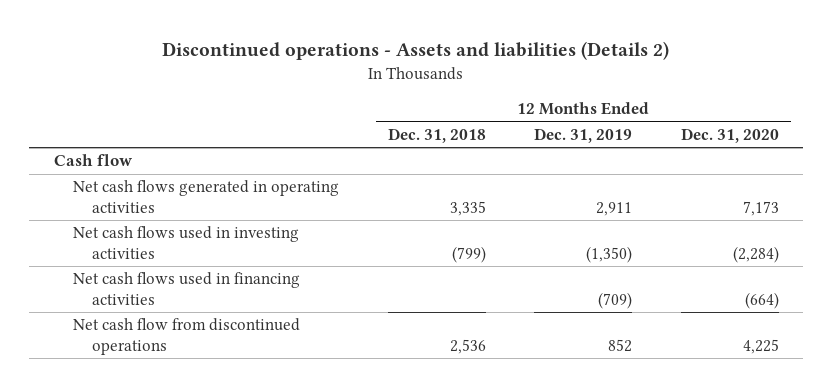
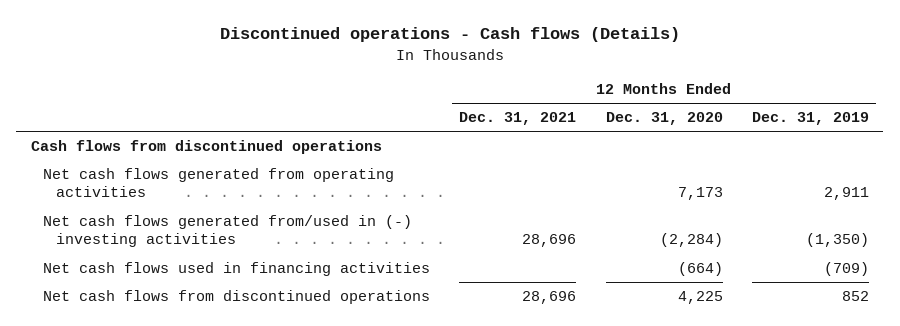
- Discontinued operations - Assets and liabilities (Details 2)
+ Discontinued operations - Cash flows (Details)
- | 12 Months Ended Dec. 31, 2018 | 12 Months Ended Dec. 31, 2019 | 12 Months Ended Dec. 31, 2020
+ | 12 Months Ended Dec. 31, 2021 | 12 Months Ended Dec. 31, 2020 | 12 Months Ended Dec. 31, 2019
- Cash flow
- Net cash flows generated in operating activities | 3,335 | 2,911 | 7,173
- Net cash flows used in investing activities | (799) | (1,350) | (2,284)
+ Cash flows from discontinued operations
+ Net cash flows generated from operating activities | | 7,173 | 2,911
+ Net cash flows generated from/used in (-) investing activities | 28,696 | (2,284) | (1,350)
- Net cash flow from discontinued operations | 2,536 | 852 | 4,225
+ Net cash flows from discontinued operations | 28,696 | 4,225 | 852

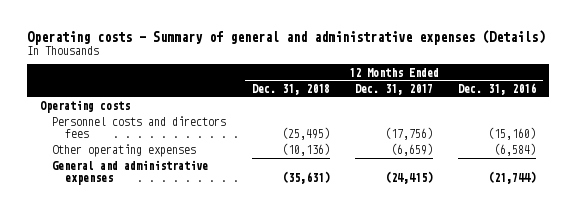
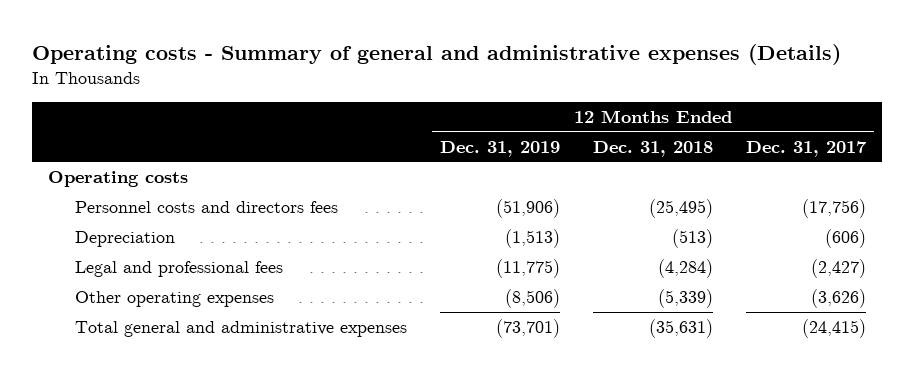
- | 12 Months Ended Dec. 31, 2018 | 12 Months Ended Dec. 31, 2017 | 12 Months Ended Dec. 31, 2016
+ | 12 Months Ended Dec. 31, 2019 | 12 Months Ended Dec. 31, 2018 | 12 Months Ended Dec. 31, 2017
- Other operating expenses | (10,136) | (6,659) | (6,584)
- General and administrative expenses | (35,631) | (24,415) | (21,744)
+ Depreciation | (1,513) | (513) | (606)
+ Legal and professional fees | (11,775) | (4,284) | (2,427)
+ Other operating expenses | (8,506) | (5,339) | (3,626)
+ Total general and administrative expenses | (73,701) | (35,631) | (24,415)

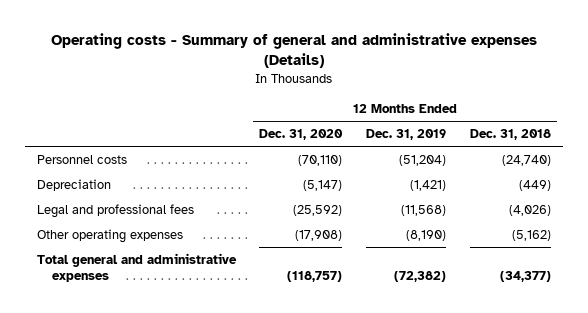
- | 12 Months Ended Dec. 31, 2019 | 12 Months Ended Dec. 31, 2018 | 12 Months Ended Dec. 31, 2017
+ | 12 Months Ended Dec. 31, 2020 | 12 Months Ended Dec. 31, 2019 | 12 Months Ended Dec. 31, 2018
- Operating costs
- Personnel costs and directors fees | (51,906) | (25,495) | (17,756)
- Depreciation | (1,513) | (513) | (606)
- Legal and professional fees | (11,775) | (4,284) | (2,427)
- Other operating expenses | (8,506) | (5,339) | (3,626)
- Total general and administrative expenses | (73,701) | (35,631) | (24,415)
+ Personnel costs | (70,110) | (51,204) | (24,740)
+ Depreciation | (5,147) | (1,421) | (449)
+ Legal and professional fees | (25,592) | (11,568) | (4,026)
+ Other operating expenses | (17,908) | (8,190) | (5,162)
+ Total general and administrative expenses | (118,757) | (72,382) | (34,377)

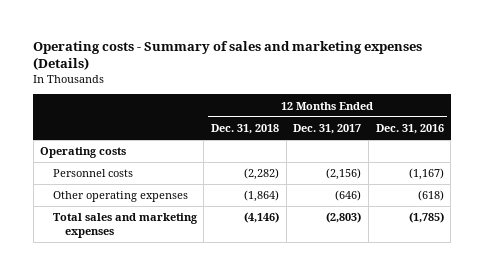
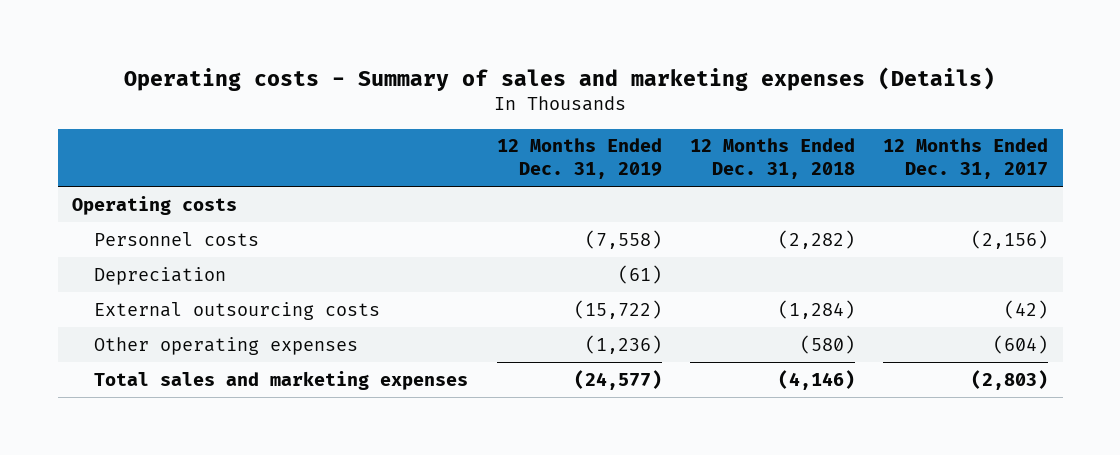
- | 12 Months Ended Dec. 31, 2018 | 12 Months Ended Dec. 31, 2017 | 12 Months Ended Dec. 31, 2016
+ | 12 Months Ended Dec. 31, 2019 | 12 Months Ended Dec. 31, 2018 | 12 Months Ended Dec. 31, 2017
- Other operating expenses | (1,864) | (646) | (618)
+ Depreciation | (61) | |
+ External outsourcing costs | (15,722) | (1,284) | (42)
+ Other operating expenses | (1,236) | (580) | (604)

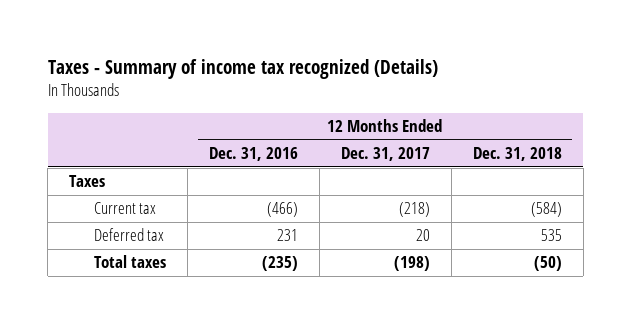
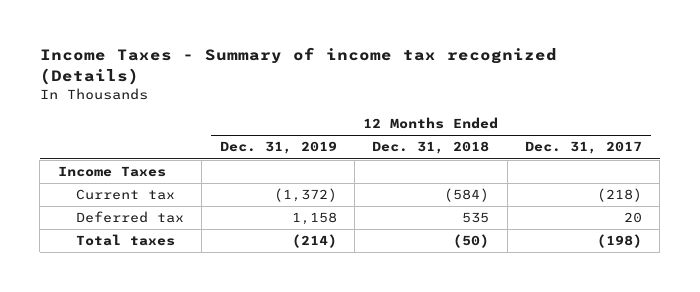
- Taxes - Summary of income tax recognized (Details)
+ Income Taxes - Summary of income tax recognized (Details)
- | 12 Months Ended Dec. 31, 2016 | 12 Months Ended Dec. 31, 2017 | 12 Months Ended Dec. 31, 2018
+ | 12 Months Ended Dec. 31, 2019 | 12 Months Ended Dec. 31, 2018 | 12 Months Ended Dec. 31, 2017
- Taxes
+ Income Taxes

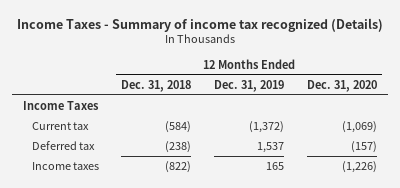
- | 12 Months Ended Dec. 31, 2019 | 12 Months Ended Dec. 31, 2018 | 12 Months Ended Dec. 31, 2017
+ | 12 Months Ended Dec. 31, 2018 | 12 Months Ended Dec. 31, 2019 | 12 Months Ended Dec. 31, 2020
- Deferred tax | 1,158 | 535 | 20
- Total taxes | (214) | (50) | (198)
+ Deferred tax | (238) | 1,537 | (157)
+ Income taxes | (822) | 165 | (1,226)

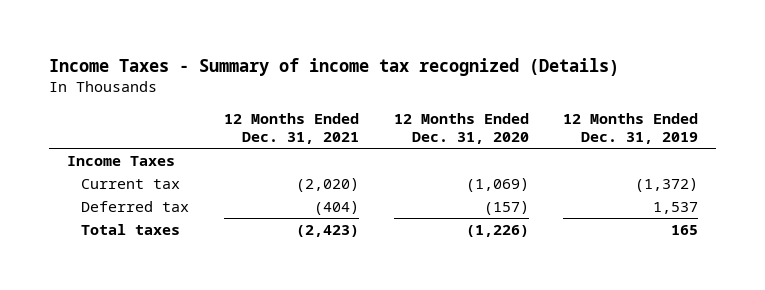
- | 12 Months Ended Dec. 31, 2018 | 12 Months Ended Dec. 31, 2019 | 12 Months Ended Dec. 31, 2020
+ | 12 Months Ended Dec. 31, 2021 | 12 Months Ended Dec. 31, 2020 | 12 Months Ended Dec. 31, 2019
- Income taxes | (822) | 165 | (1,226)
+ Total taxes | (2,423) | (1,226) | 165

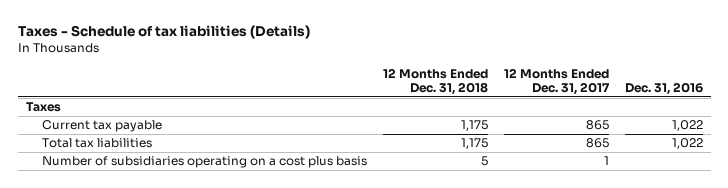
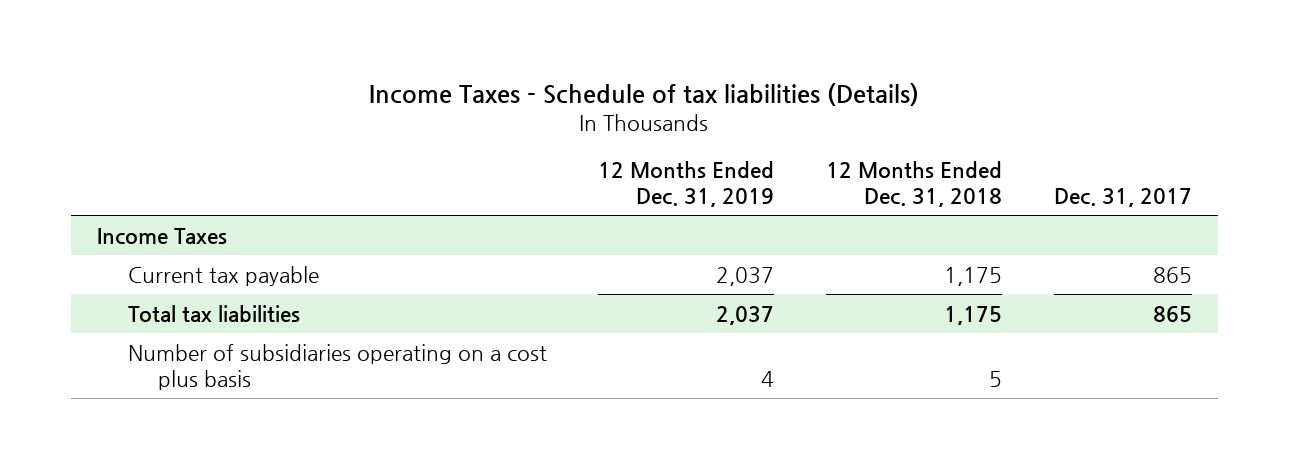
- Taxes - Schedule of tax liabilities (Details)
+ Income Taxes - Schedule of tax liabilities (Details)
- | 12 Months Ended Dec. 31, 2018 | 12 Months Ended Dec. 31, 2017 | Dec. 31, 2016
+ | 12 Months Ended Dec. 31, 2019 | 12 Months Ended Dec. 31, 2018 | Dec. 31, 2017
- Taxes
+ Income Taxes

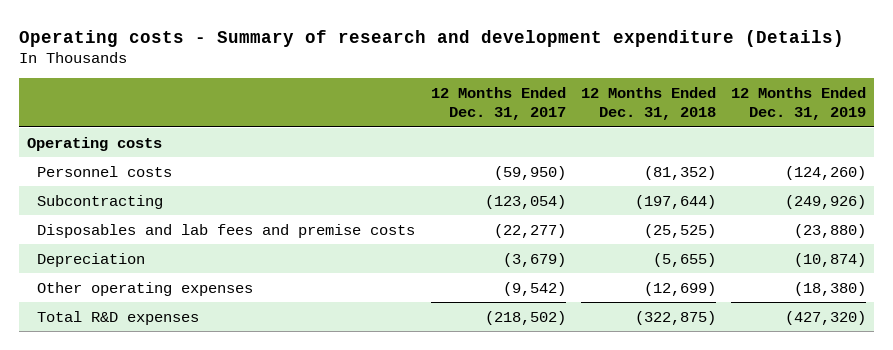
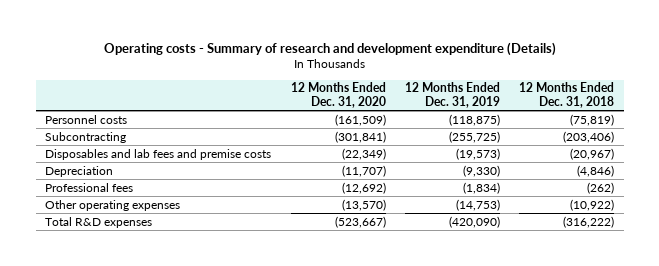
- | 12 Months Ended Dec. 31, 2017 | 12 Months Ended Dec. 31, 2018 | 12 Months Ended Dec. 31, 2019
+ | 12 Months Ended Dec. 31, 2020 | 12 Months Ended Dec. 31, 2019 | 12 Months Ended Dec. 31, 2018
- Operating costs
- Personnel costs | (59,950) | (81,352) | (124,260)
- Subcontracting | (123,054) | (197,644) | (249,926)
- Disposables and lab fees and premise costs | (22,277) | (25,525) | (23,880)
- Depreciation | (3,679) | (5,655) | (10,874)
- Other operating expenses | (9,542) | (12,699) | (18,380)
- Total R&D expenses | (218,502) | (322,875) | (427,320)
+ Personnel costs | (161,509) | (118,875) | (75,819)
+ Subcontracting | (301,841) | (255,725) | (203,406)
+ Disposables and lab fees and premise costs | (22,349) | (19,573) | (20,967)
+ Depreciation | (11,707) | (9,330) | (4,846)
+ Professional fees | (12,692) | (1,834) | (262)
+ Other operating expenses | (13,570) | (14,753) | (10,922)
+ Total R&D expenses | (523,667) | (420,090) | (316,222)

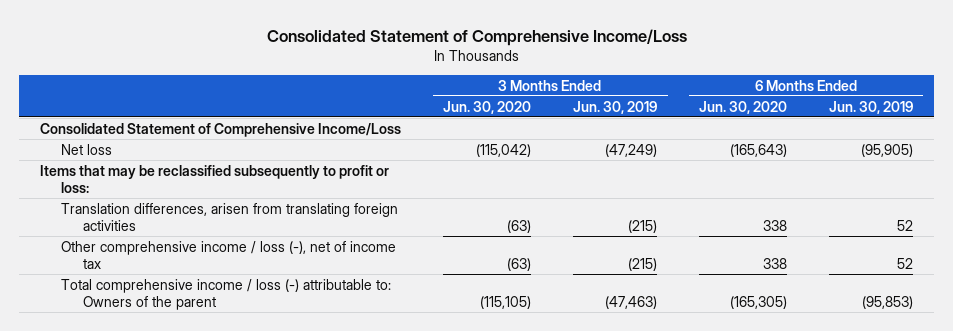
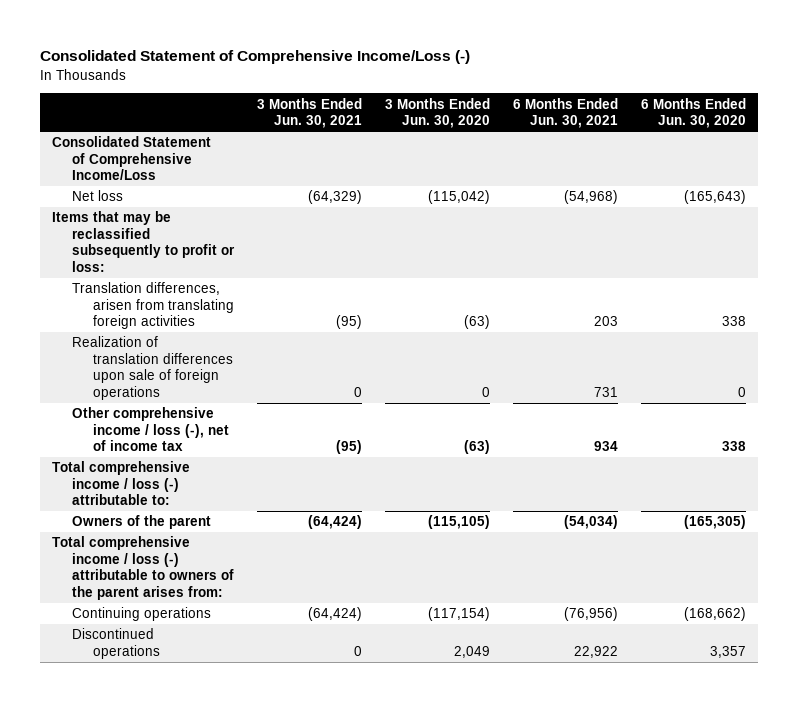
- Consolidated Statement of Comprehensive Income/Loss
+ Consolidated Statement of Comprehensive Income/Loss (-)
- | 3 Months Ended Jun. 30, 2020 | 3 Months Ended Jun. 30, 2019 | 6 Months Ended Jun. 30, 2020 | 6 Months Ended Jun. 30, 2019
+ | 3 Months Ended Jun. 30, 2021 | 3 Months Ended Jun. 30, 2020 | 6 Months Ended Jun. 30, 2021 | 6 Months Ended Jun. 30, 2020
+ Realization of translation differences upon sale of foreign operations | 0 | 0 | 731 | 0
- Total comprehensive income / loss (-) attributable to: Owners of the parent | (115,105) | (47,463) | (165,305) | (95,853)
+ Total comprehensive income / loss (-) attributable to:
+ Owners of the parent | (64,424) | (115,105) | (54,034) | (165,305)
+ Total comprehensive income / loss (-) attributable to owners of the parent arises from:
+ Continuing operations | (64,424) | (117,154) | (76,956) | (168,662)
+ Discontinued operations | 0 | 2,049 | 22,922 | 3,357

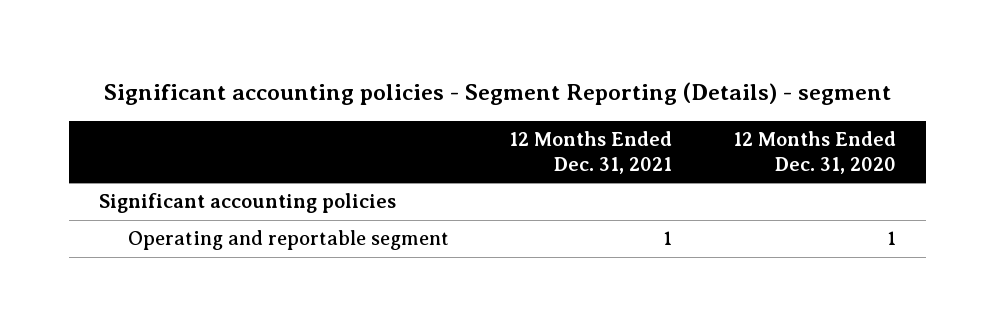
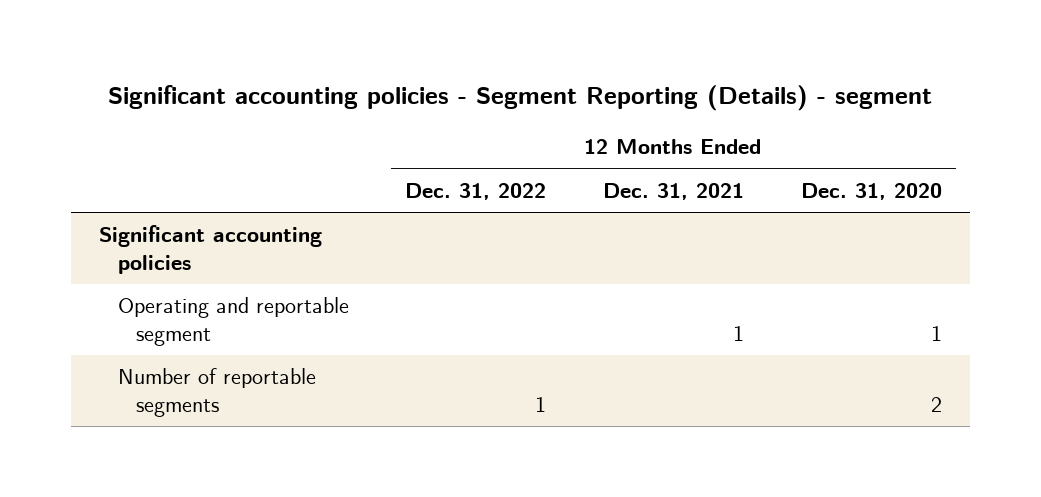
- | 12 Months Ended Dec. 31, 2021 | 12 Months Ended Dec. 31, 2020
+ | 12 Months Ended Dec. 31, 2022 | 12 Months Ended Dec. 31, 2021 | 12 Months Ended Dec. 31, 2020
+ Number of reportable segments | 1 | | 2

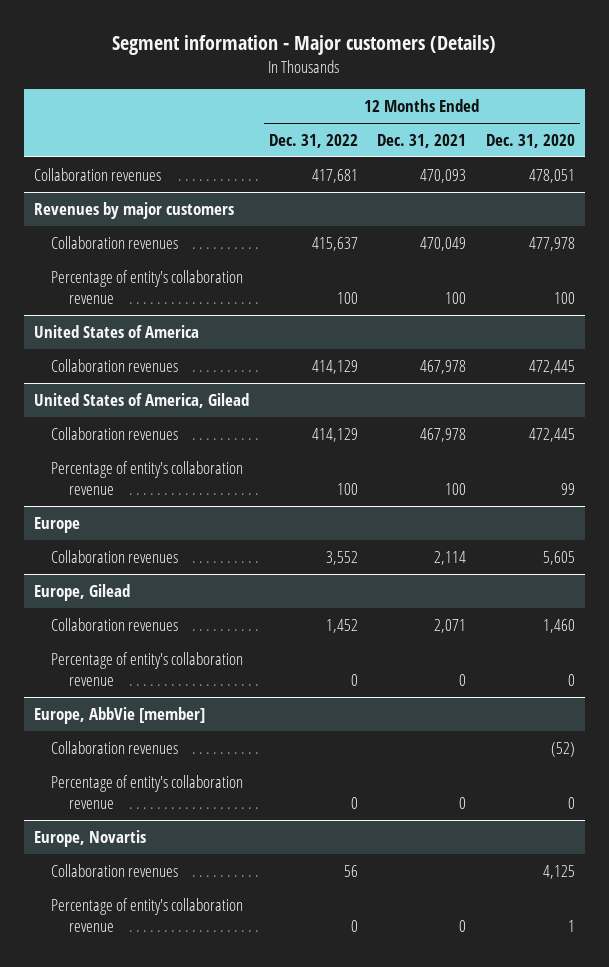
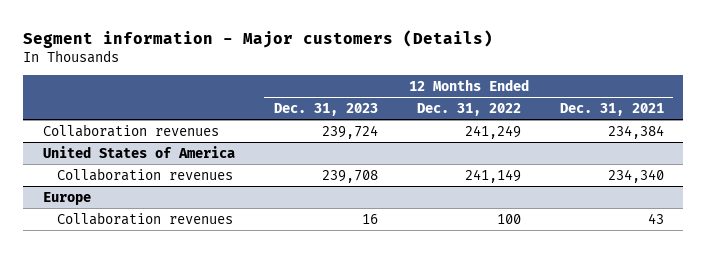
- | 12 Months Ended Dec. 31, 2022 | 12 Months Ended Dec. 31, 2021 | 12 Months Ended Dec. 31, 2020
+ | 12 Months Ended Dec. 31, 2023 | 12 Months Ended Dec. 31, 2022 | 12 Months Ended Dec. 31, 2021
- Collaboration revenues | 417,681 | 470,093 | 478,051
- Revenues by major customers
- Collaboration revenues | 415,637 | 470,049 | 477,978
- Percentage of entity's collaboration revenue | 100 | 100 | 100
+ Collaboration revenues | 239,724 | 241,249 | 234,384
@ United States of America
- Collaboration revenues | 414,129 | 467,978 | 472,445
- United States of America, Gilead
- Collaboration revenues | 414,129 | 467,978 | 472,445
- Percentage of entity's collaboration revenue | 100 | 100 | 99
@ United States of America
+ Collaboration revenues | 239,708 | 241,149 | 234,340
@ Europe
- Collaboration revenues | 3,552 | 2,114 | 5,605
- Europe, Gilead
- Collaboration revenues | 1,452 | 2,071 | 1,460
- Percentage of entity's collaboration revenue | 0 | 0 | 0
- Europe, AbbVie [member]
- Collaboration revenues | | | (52)
- Percentage of entity's collaboration revenue | 0 | 0 | 0
- Europe, Novartis
- Collaboration revenues | 56 | | 4,125
- Percentage of entity's collaboration revenue | 0 | 0 | 1
@ Europe
+ Collaboration revenues | 16 | 100 | 43

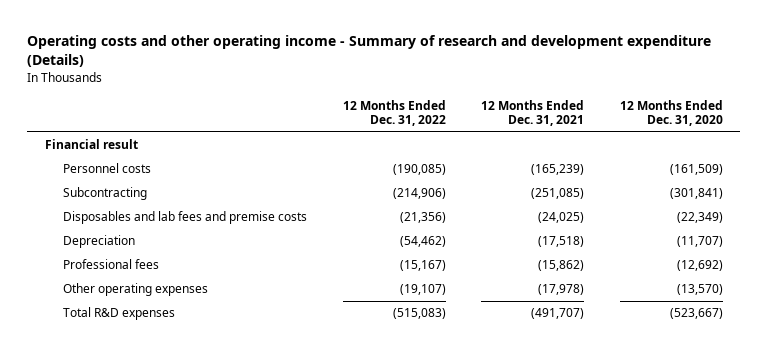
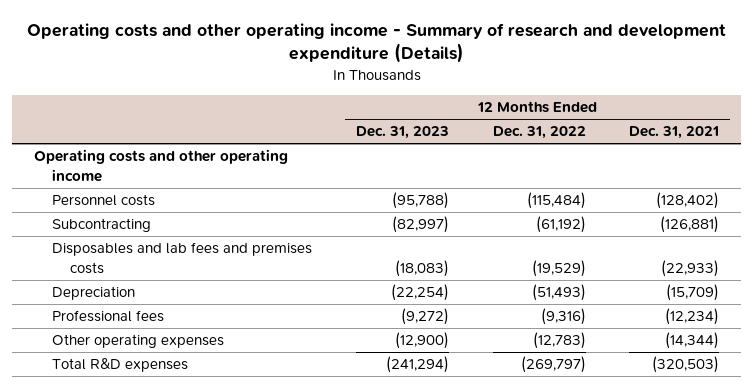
- | 12 Months Ended Dec. 31, 2022 | 12 Months Ended Dec. 31, 2021 | 12 Months Ended Dec. 31, 2020
+ | 12 Months Ended Dec. 31, 2023 | 12 Months Ended Dec. 31, 2022 | 12 Months Ended Dec. 31, 2021
- Financial result
- Personnel costs | (190,085) | (165,239) | (161,509)
- Subcontracting | (214,906) | (251,085) | (301,841)
- Disposables and lab fees and premise costs | (21,356) | (24,025) | (22,349)
- Depreciation | (54,462) | (17,518) | (11,707)
- Professional fees | (15,167) | (15,862) | (12,692)
- Other operating expenses | (19,107) | (17,978) | (13,570)
- Total R&D expenses | (515,083) | (491,707) | (523,667)
+ Operating costs and other operating income
+ Personnel costs | (95,788) | (115,484) | (128,402)
+ Subcontracting | (82,997) | (61,192) | (126,881)
+ Disposables and lab fees and premises costs | (18,083) | (19,529) | (22,933)
+ Depreciation | (22,254) | (51,493) | (15,709)
+ Professional fees | (9,272) | (9,316) | (12,234)
+ Other operating expenses | (12,900) | (12,783) | (14,344)
+ Total R&D expenses | (241,294) | (269,797) | (320,503)

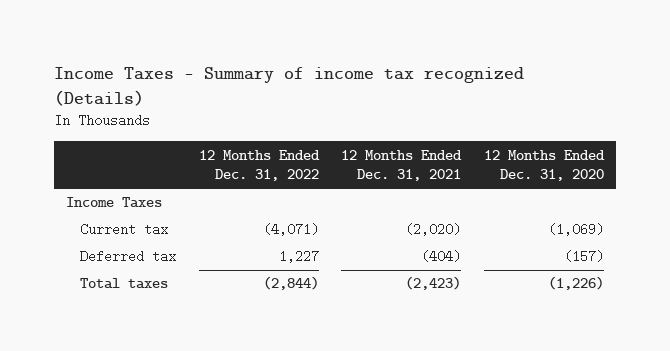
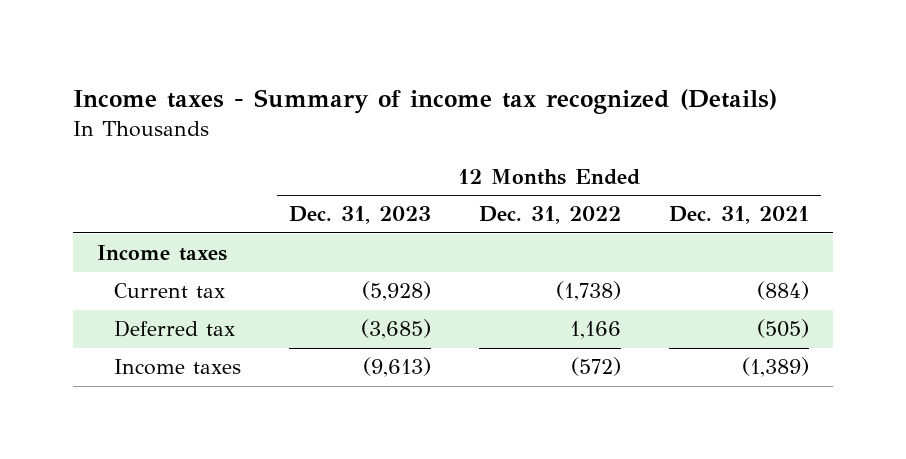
- Income Taxes - Summary of income tax recognized (Details)
+ Income taxes - Summary of income tax recognized (Details)
- | 12 Months Ended Dec. 31, 2022 | 12 Months Ended Dec. 31, 2021 | 12 Months Ended Dec. 31, 2020
+ | 12 Months Ended Dec. 31, 2023 | 12 Months Ended Dec. 31, 2022 | 12 Months Ended Dec. 31, 2021
- Income Taxes
- Current tax | (4,071) | (2,020) | (1,069)
- Deferred tax | 1,227 | (404) | (157)
- Total taxes | (2,844) | (2,423) | (1,226)
+ Income taxes
+ Current tax | (5,928) | (1,738) | (884)
+ Deferred tax | (3,685) | 1,166 | (505)
+ Income taxes | (9,613) | (572) | (1,389)

